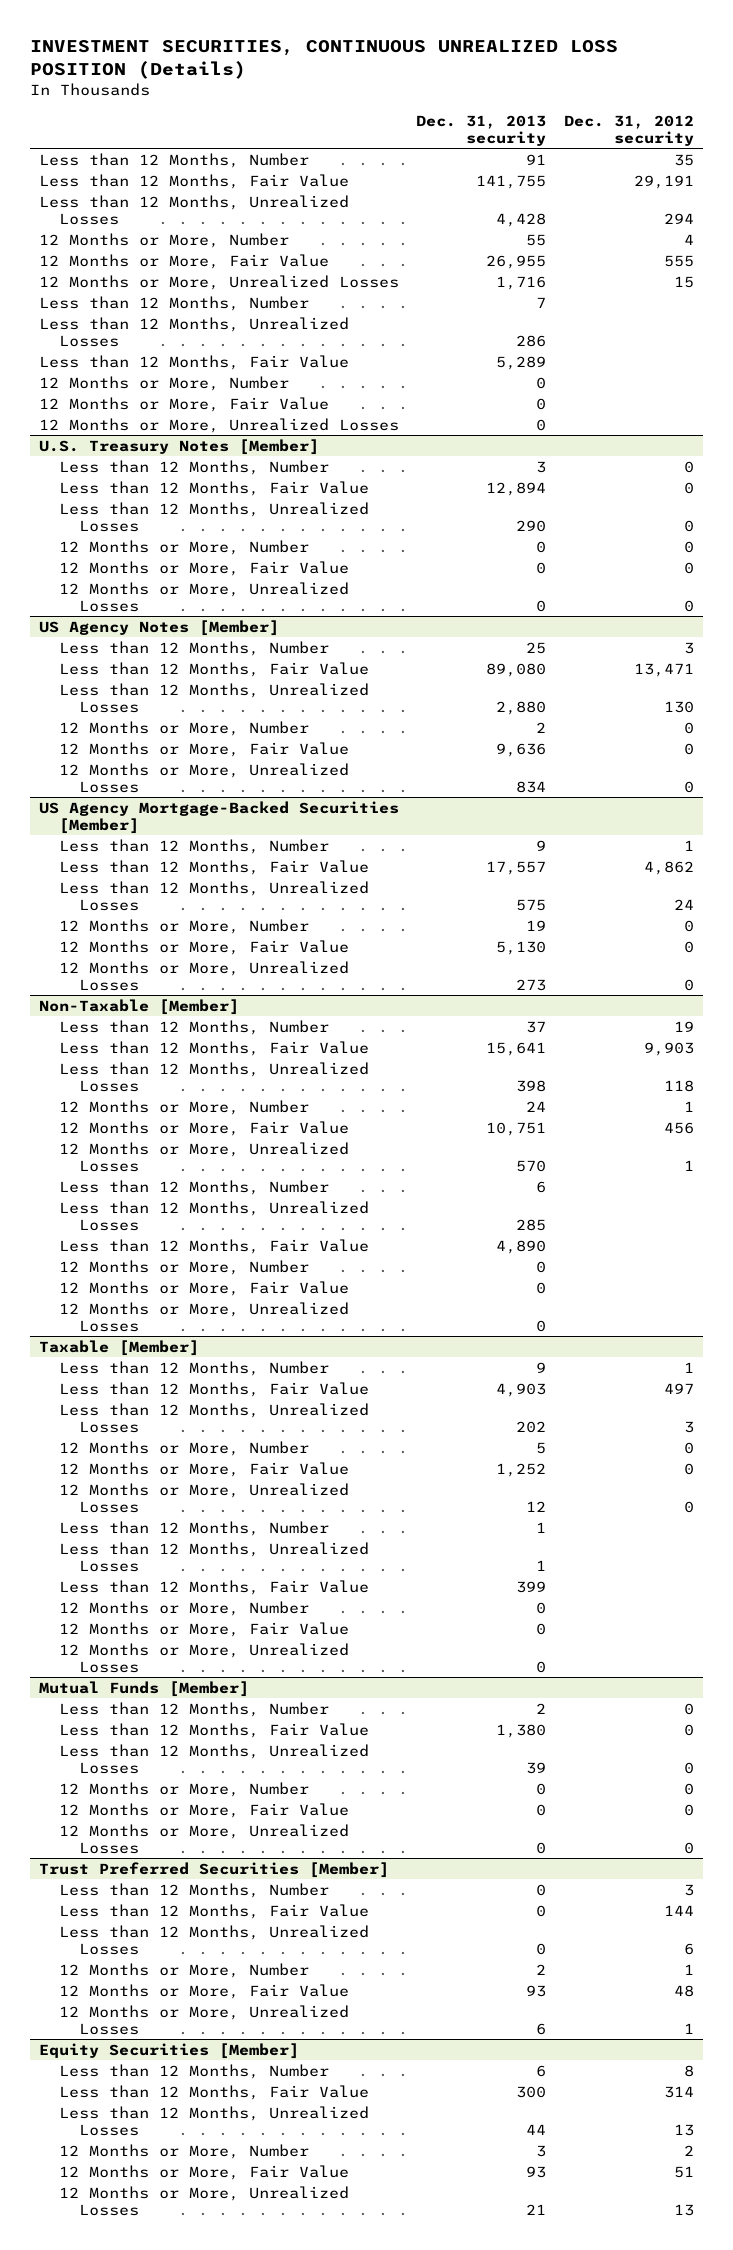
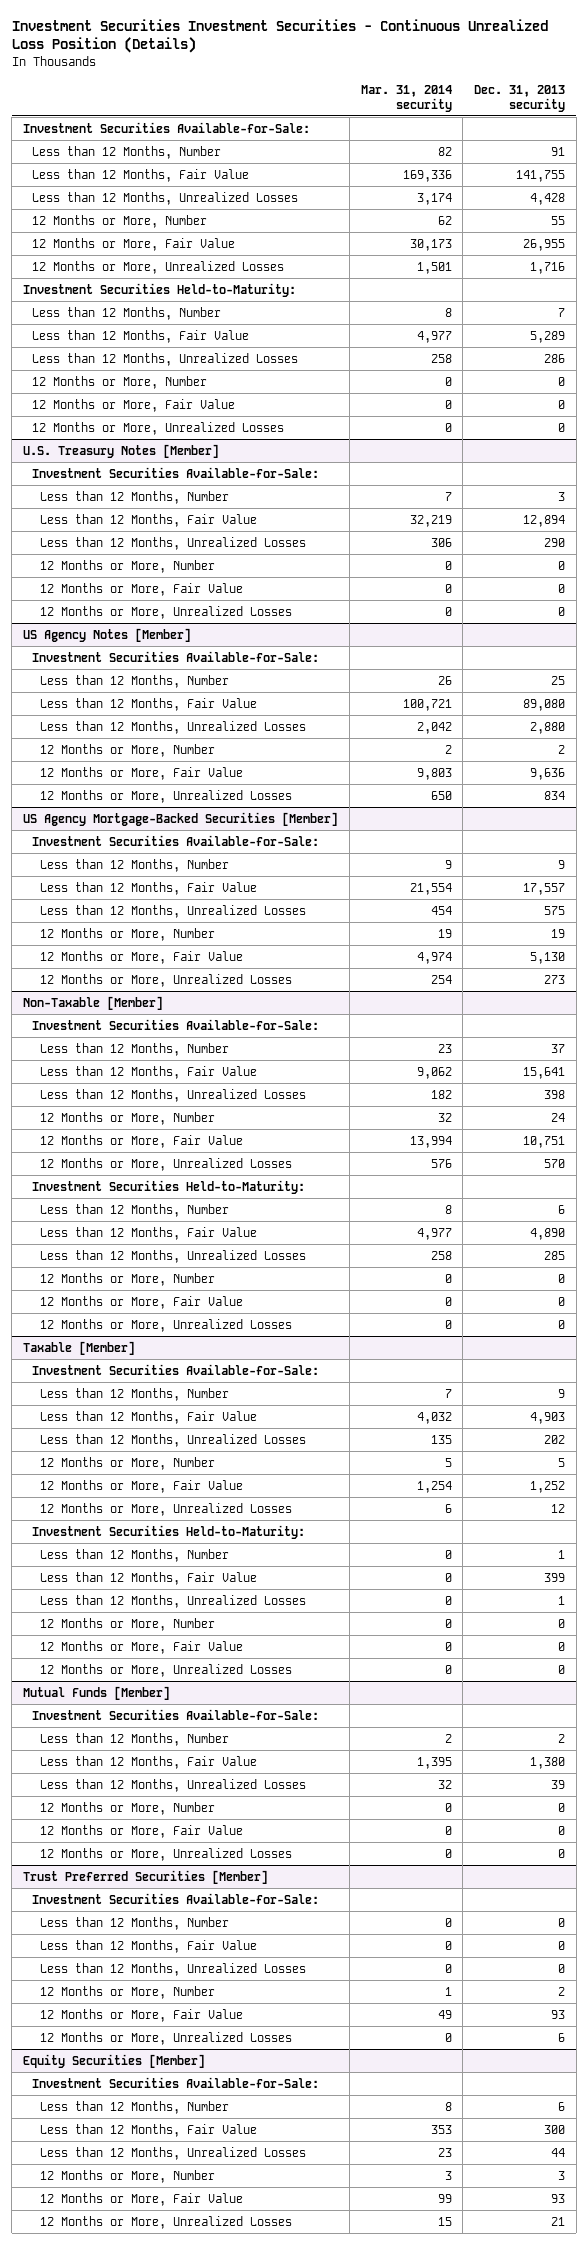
- INVESTMENT SECURITIES, CONTINUOUS UNREALIZED LOSS POSITION (Details)
+ Investment Securities Investment Securities - Continuous Unrealized Loss Position (Details)
- | Dec. 31, 2013 security | Dec. 31, 2012 security
+ | Mar. 31, 2014 security | Dec. 31, 2013 security
+ Investment Securities Available-for-Sale:
+ Investment Securities Held-to-Maturity:
moved down: Less than 12 Months, Unrealized Losses | 258 | 286
@ U.S. Treasury Notes [Member]
+ Investment Securities Available-for-Sale:
@ US Agency Notes [Member]
+ Investment Securities Available-for-Sale:
@ US Agency Mortgage-Backed Securities [Member]
+ Investment Securities Available-for-Sale:
@ Non-Taxable [Member]
+ Investment Securities Available-for-Sale:
+ Investment Securities Held-to-Maturity:
moved down: Less than 12 Months, Unrealized Losses | 258 | 285
@ Taxable [Member]
+ Investment Securities Available-for-Sale:
+ Investment Securities Held-to-Maturity:
moved down: Less than 12 Months, Unrealized Losses | 0 | 1
@ Mutual Funds [Member]
+ Investment Securities Available-for-Sale:
@ Trust Preferred Securities [Member]
+ Investment Securities Available-for-Sale:
@ Equity Securities [Member]
+ Investment Securities Available-for-Sale:

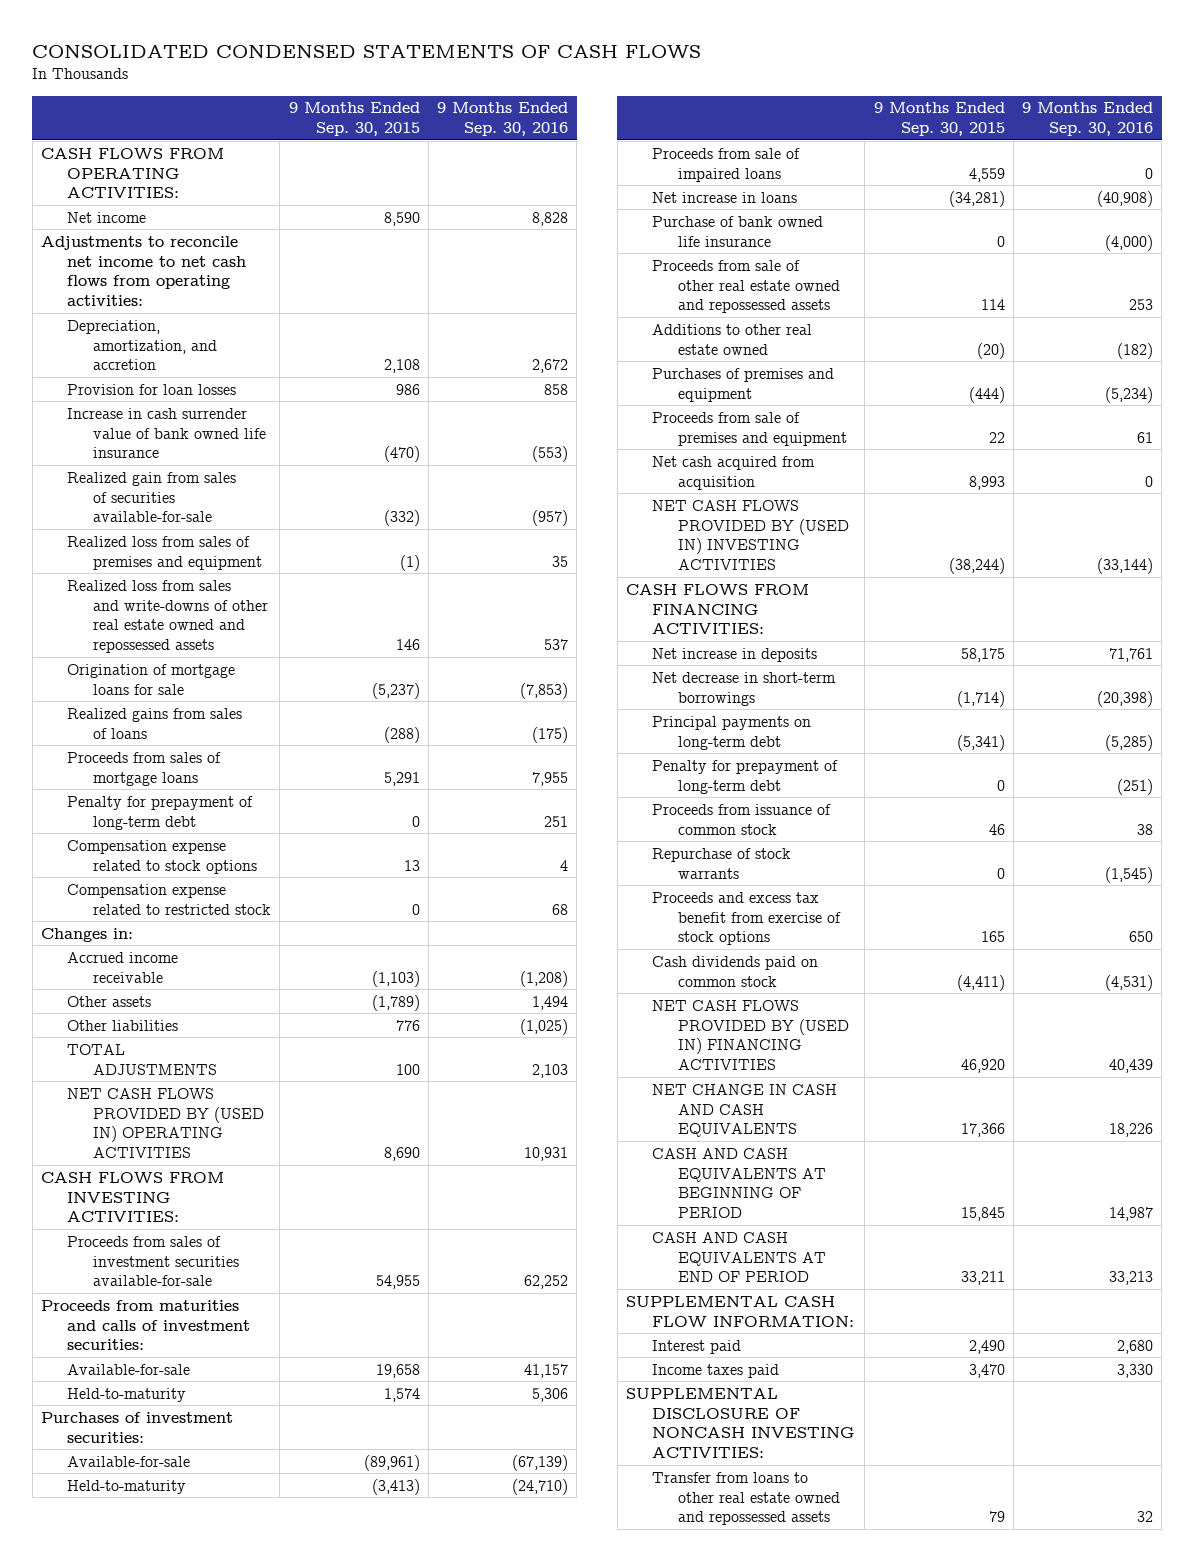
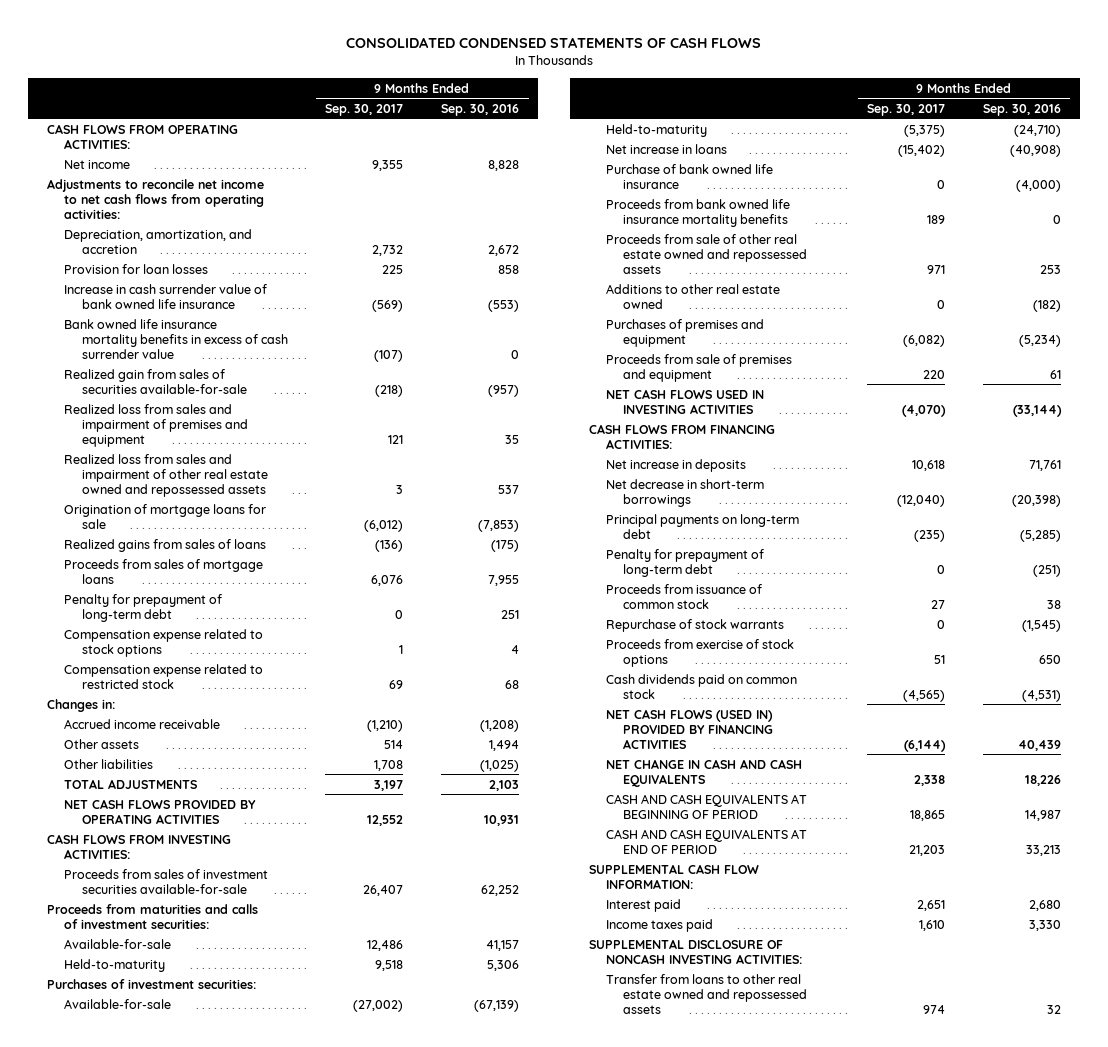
- | 9 Months Ended Sep. 30, 2015 | 9 Months Ended Sep. 30, 2016
+ | 9 Months Ended Sep. 30, 2017 | 9 Months Ended Sep. 30, 2016
+ Bank owned life insurance mortality benefits in excess of cash surrender value | (107) | 0
- Realized loss from sales of premises and equipment | (1) | 35
- Realized loss from sales and write-downs of other real estate owned and repossessed assets | 146 | 537
+ Realized loss from sales and impairment of premises and equipment | 121 | 35
+ Realized loss from sales and impairment of other real estate owned and repossessed assets | 3 | 537
- NET CASH FLOWS PROVIDED BY (USED IN) OPERATING ACTIVITIES | 8,690 | 10,931
+ NET CASH FLOWS PROVIDED BY OPERATING ACTIVITIES | 12,552 | 10,931
- Proceeds from sale of impaired loans | 4,559 | 0
+ Proceeds from bank owned life insurance mortality benefits | 189 | 0
- Net cash acquired from acquisition | 8,993 | 0
- NET CASH FLOWS PROVIDED BY (USED IN) INVESTING ACTIVITIES | (38,244) | (33,144)
+ NET CASH FLOWS USED IN INVESTING ACTIVITIES | (4,070) | (33,144)
- Proceeds and excess tax benefit from exercise of stock options | 165 | 650
+ Proceeds from exercise of stock options | 51 | 650
- NET CASH FLOWS PROVIDED BY (USED IN) FINANCING ACTIVITIES | 46,920 | 40,439
+ NET CASH FLOWS (USED IN) PROVIDED BY FINANCING ACTIVITIES | (6,144) | 40,439

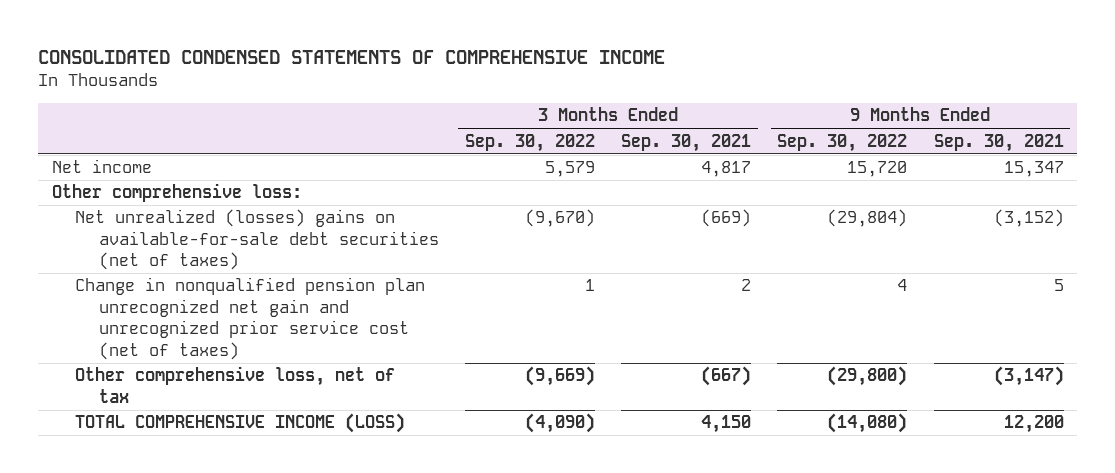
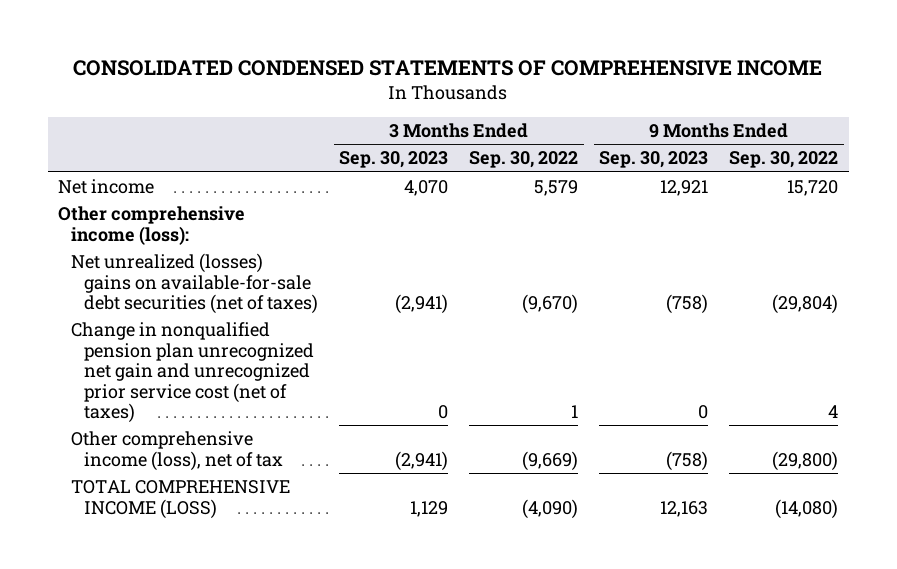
- | 3 Months Ended Sep. 30, 2022 | 3 Months Ended Sep. 30, 2021 | 9 Months Ended Sep. 30, 2022 | 9 Months Ended Sep. 30, 2021
+ | 3 Months Ended Sep. 30, 2023 | 3 Months Ended Sep. 30, 2022 | 9 Months Ended Sep. 30, 2023 | 9 Months Ended Sep. 30, 2022
- Other comprehensive loss:
+ Other comprehensive income (loss):
- Other comprehensive loss, net of tax | (9,669) | (667) | (29,800) | (3,147)
+ Other comprehensive income (loss), net of tax | (2,941) | (9,669) | (758) | (29,800)

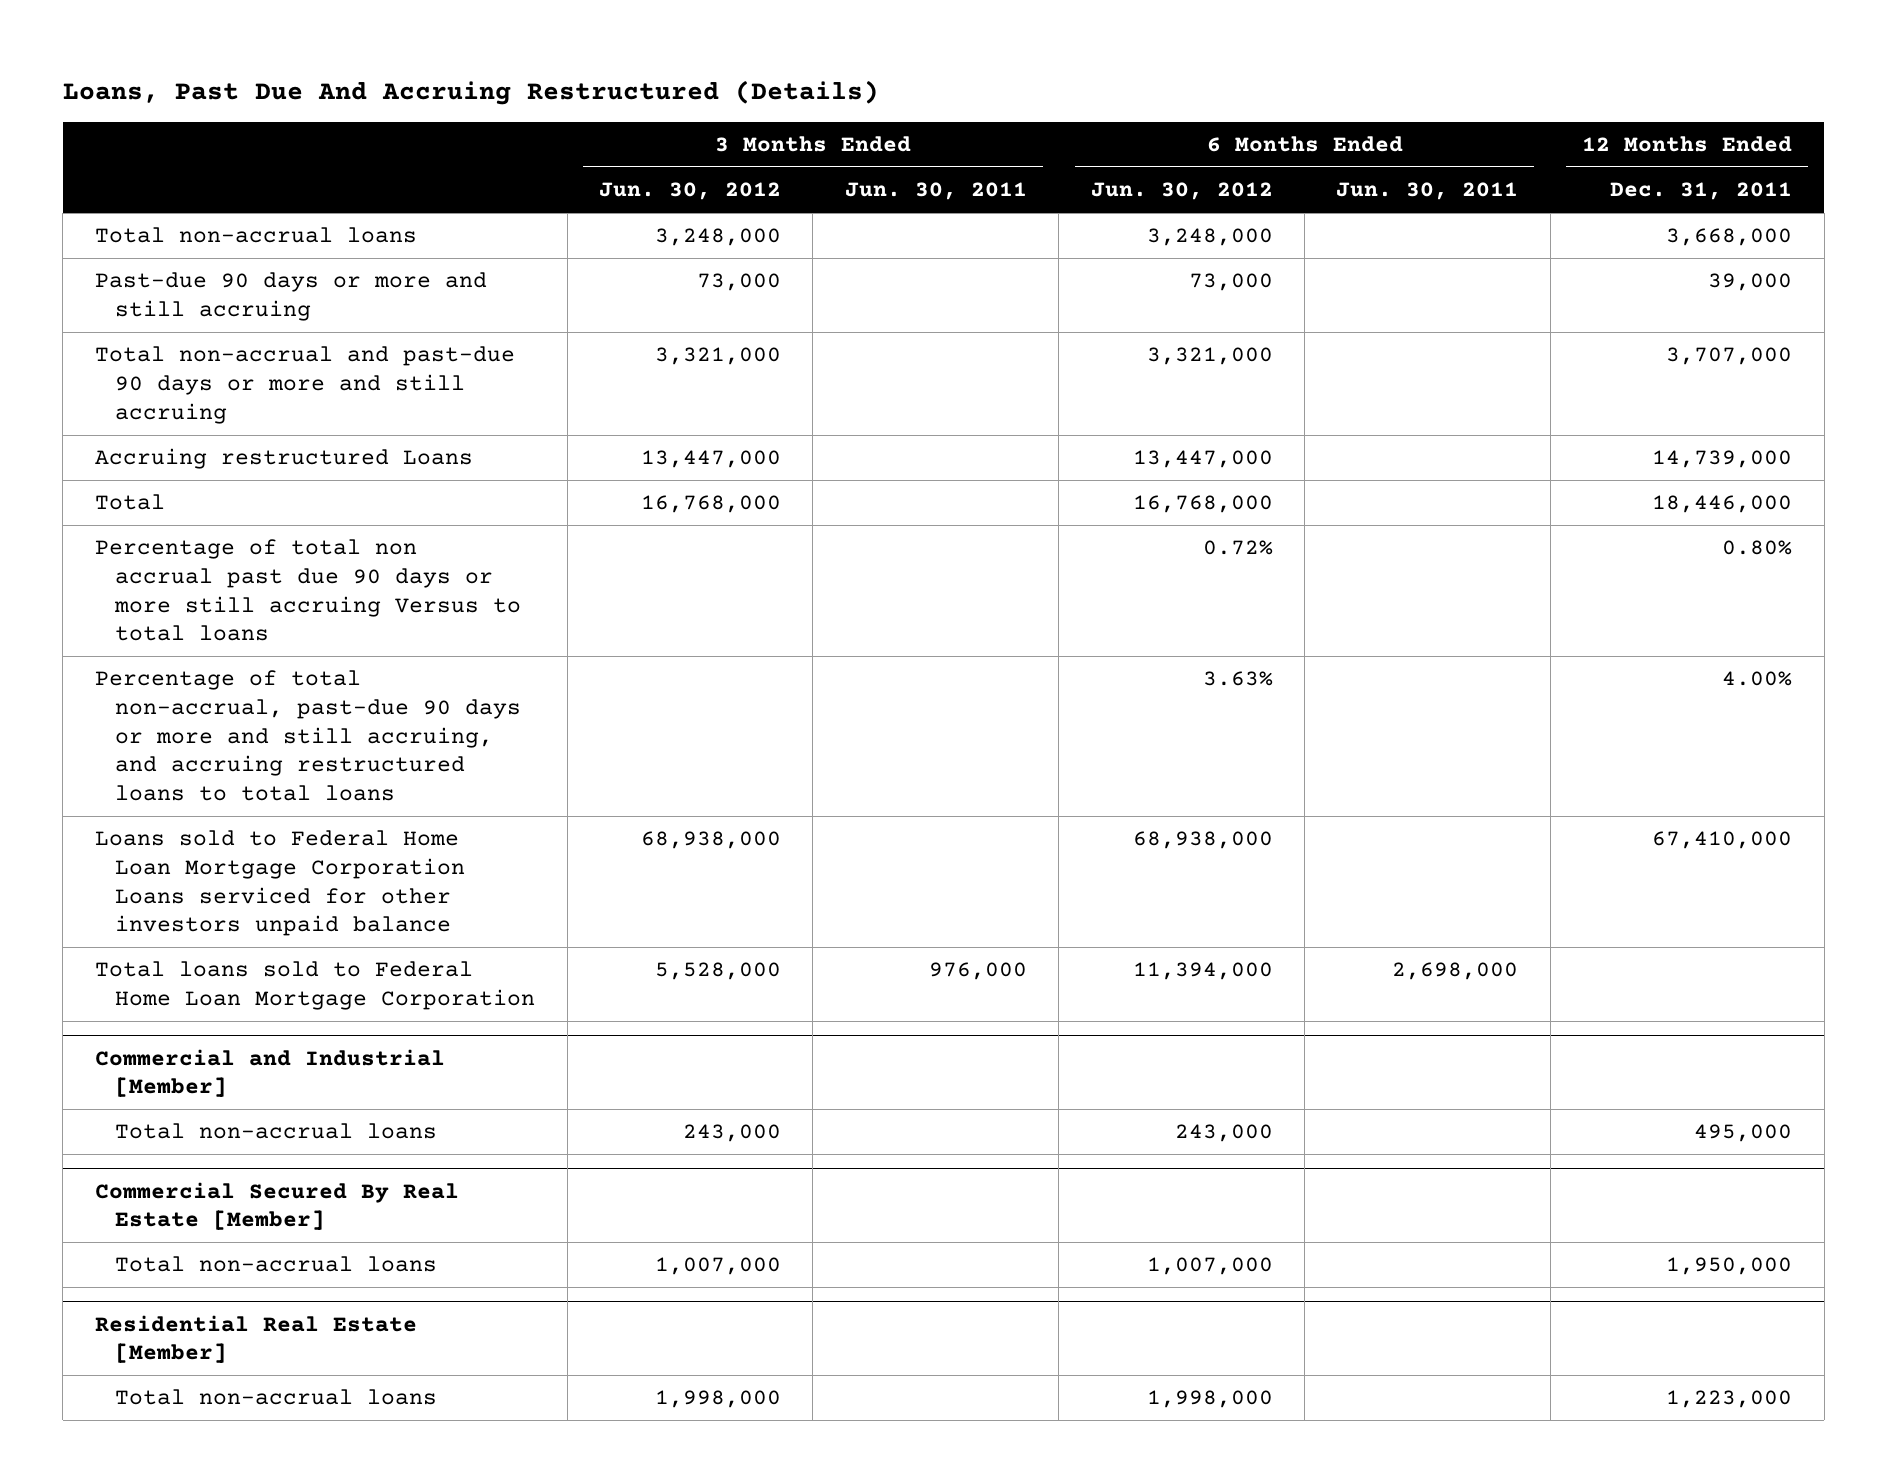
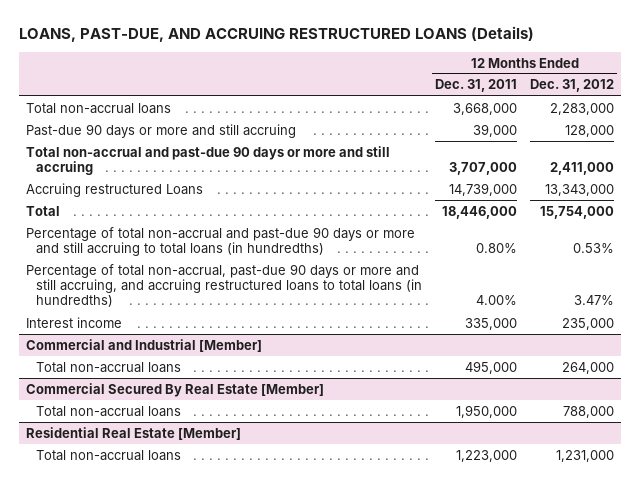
- Loans, Past Due And Accruing Restructured (Details)
+ LOANS, PAST-DUE, AND ACCRUING RESTRUCTURED LOANS (Details)
- | 3 Months Ended Jun. 30, 2012 | 3 Months Ended Jun. 30, 2011 | 6 Months Ended Jun. 30, 2012 | 6 Months Ended Jun. 30, 2011 | 12 Months Ended Dec. 31, 2011
+ | 12 Months Ended Dec. 31, 2011 | 12 Months Ended Dec. 31, 2012
- Percentage of total non accrual past due 90 days or more still accruing Versus to total loans | | | 0.72% | | 0.80%
- Percentage of total non-accrual, past-due 90 days or more and still accruing, and accruing restructured loans to total loans | | | 3.63% | | 4.00%
- Loans sold to Federal Home Loan Mortgage Corporation Loans serviced for other investors unpaid balance | 68,938,000 | | 68,938,000 | | 67,410,000
- Total loans sold to Federal Home Loan Mortgage Corporation | 5,528,000 | 976,000 | 11,394,000 | 2,698,000 |
+ Percentage of total non-accrual and past-due 90 days or more and still accruing to total loans (in hundredths) | 0.80% | 0.53%
+ Percentage of total non-accrual, past-due 90 days or more and still accruing, and accruing restructured loans to total loans (in hundredths) | 4.00% | 3.47%
+ Interest income | 335,000 | 235,000

